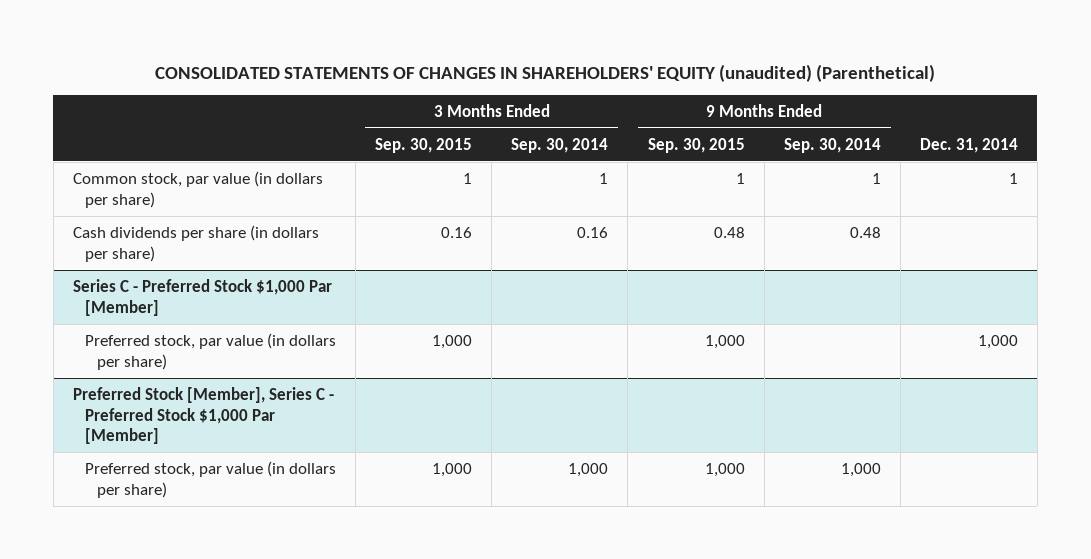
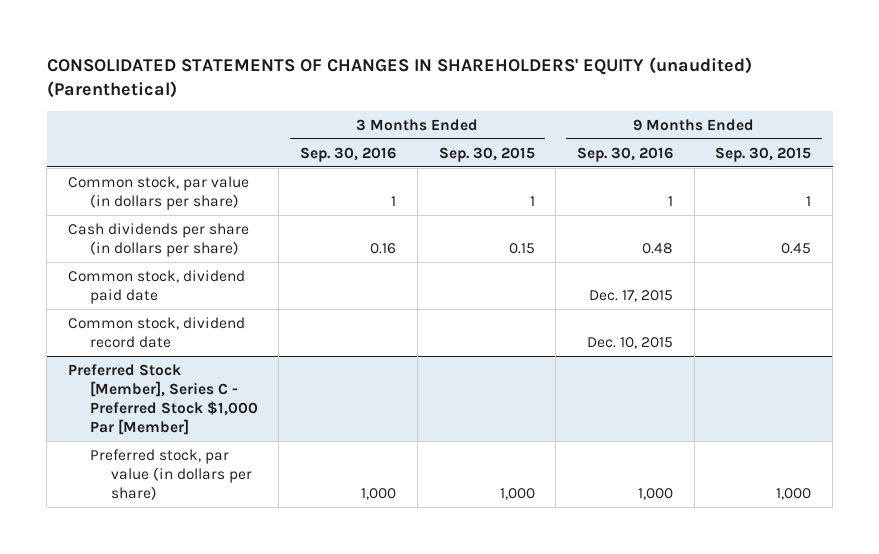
- | 3 Months Ended Sep. 30, 2015 | 3 Months Ended Sep. 30, 2014 | 9 Months Ended Sep. 30, 2015 | 9 Months Ended Sep. 30, 2014 | Dec. 31, 2014
+ | 3 Months Ended Sep. 30, 2016 | 3 Months Ended Sep. 30, 2015 | 9 Months Ended Sep. 30, 2016 | 9 Months Ended Sep. 30, 2015
- Cash dividends per share (in dollars per share) | 0.16 | 0.16 | 0.48 | 0.48 |
- Series C - Preferred Stock $1,000 Par [Member]
- Preferred stock, par value (in dollars per share) | 1,000 | | 1,000 | | 1,000
+ Cash dividends per share (in dollars per share) | 0.16 | 0.15 | 0.48 | 0.45
+ Common stock, dividend paid date | | | Dec. 17, 2015 |
+ Common stock, dividend record date | | | Dec. 10, 2015 |

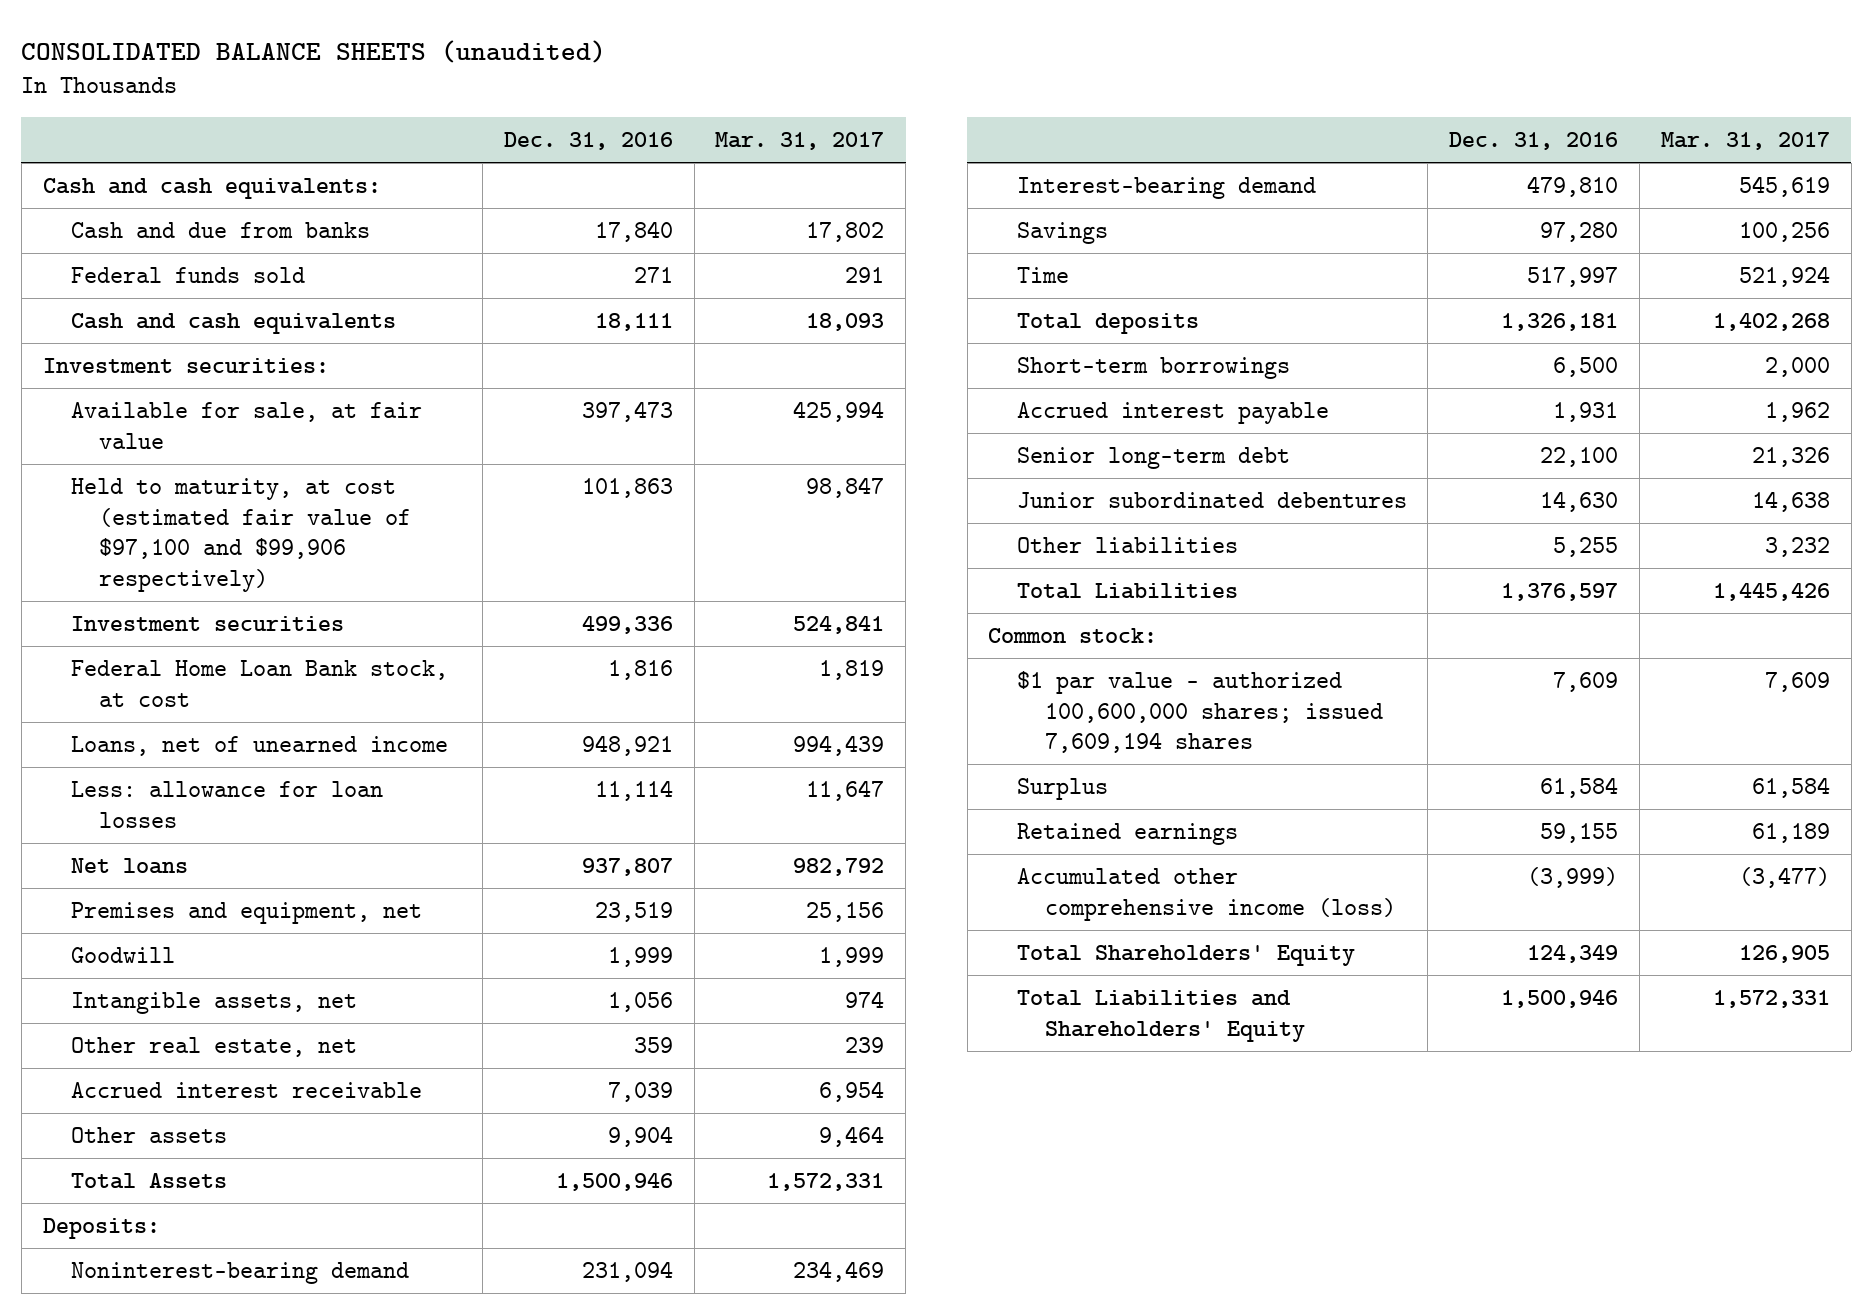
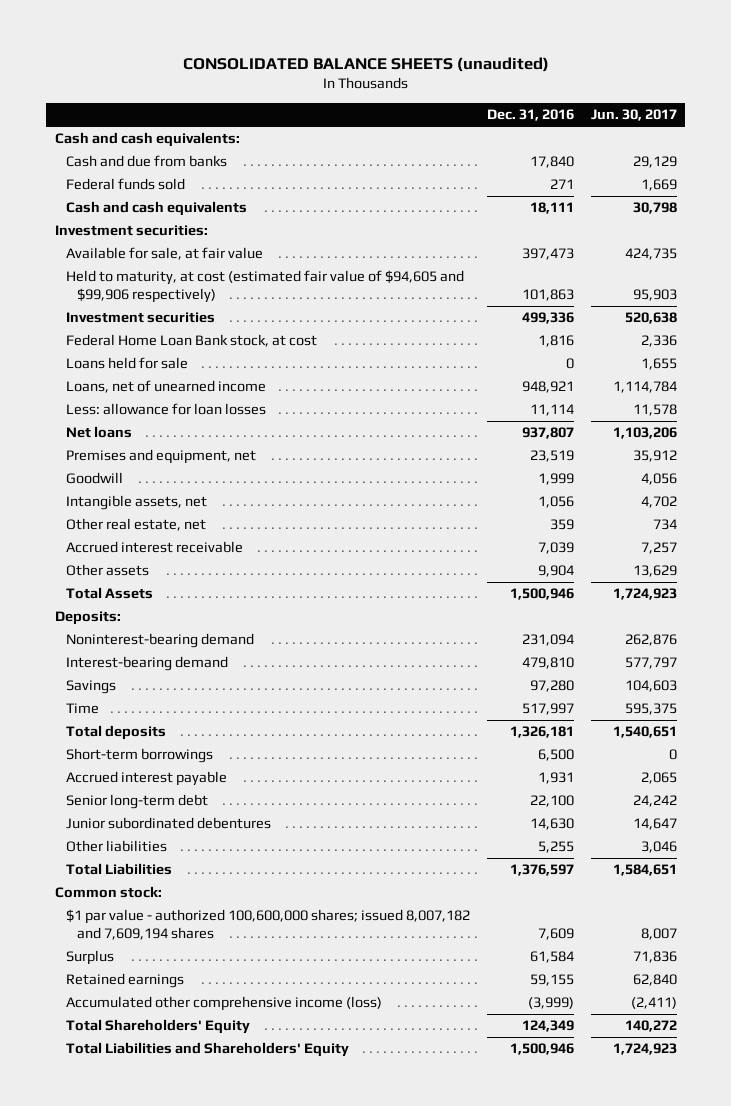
- | Dec. 31, 2016 | Mar. 31, 2017
+ | Dec. 31, 2016 | Jun. 30, 2017
- Held to maturity, at cost (estimated fair value of $97,100 and $99,906 respectively) | 101,863 | 98,847
+ Held to maturity, at cost (estimated fair value of $94,605 and $99,906 respectively) | 101,863 | 95,903
+ Loans held for sale | 0 | 1,655
- $1 par value - authorized 100,600,000 shares; issued 7,609,194 shares | 7,609 | 7,609
+ $1 par value - authorized 100,600,000 shares; issued 8,007,182 and 7,609,194 shares | 7,609 | 8,007

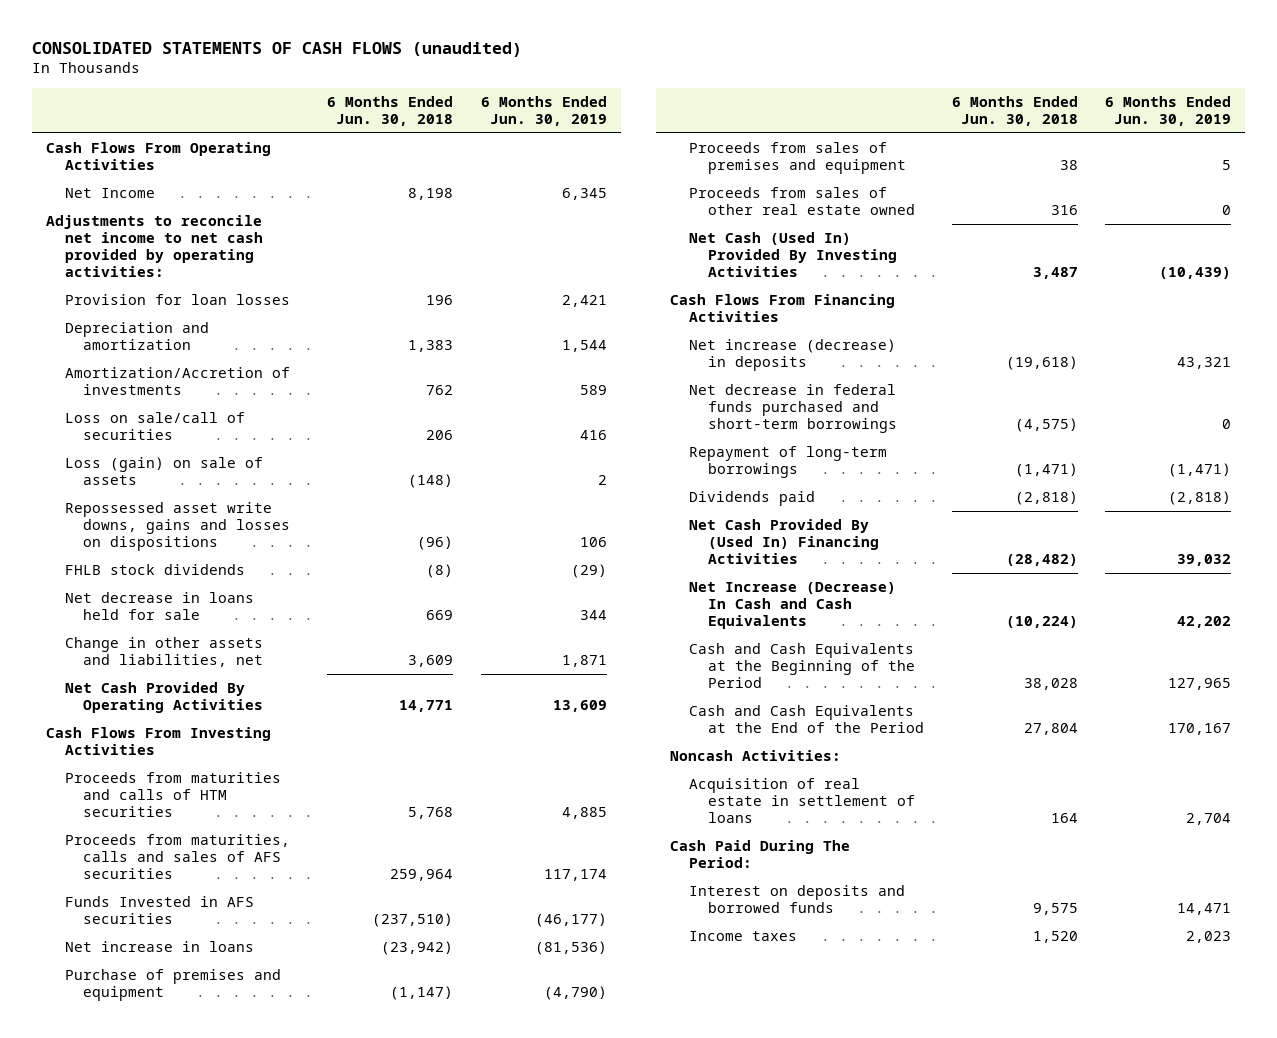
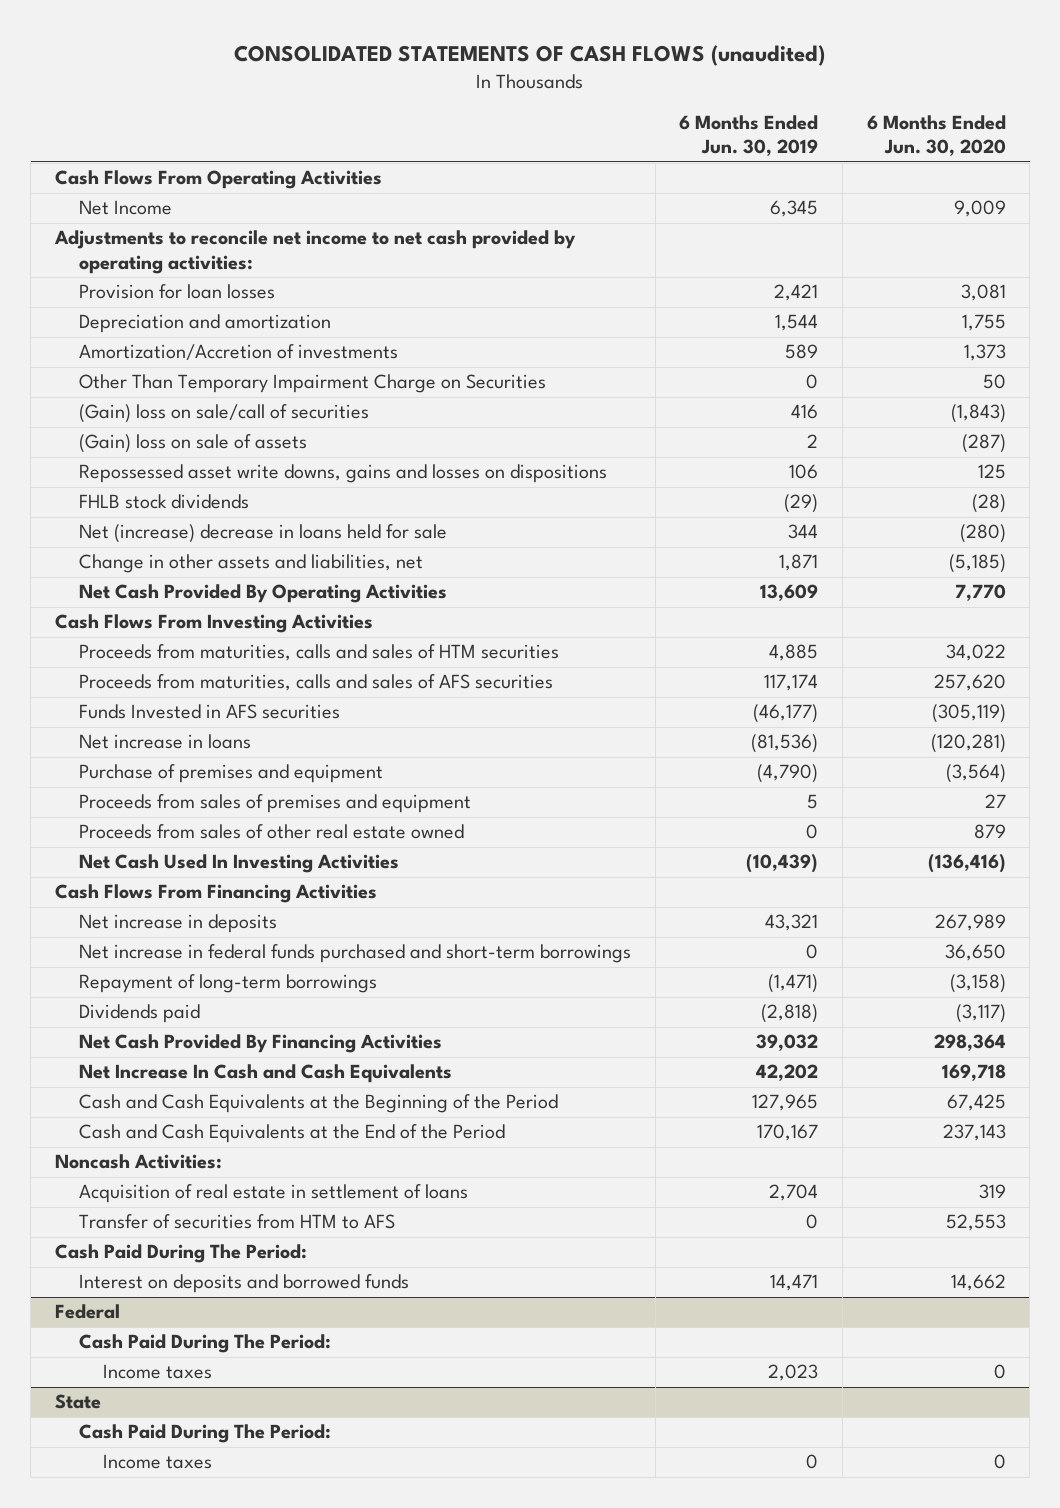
- | 6 Months Ended Jun. 30, 2018 | 6 Months Ended Jun. 30, 2019
+ | 6 Months Ended Jun. 30, 2019 | 6 Months Ended Jun. 30, 2020
- Loss on sale/call of securities | 206 | 416
- Loss (gain) on sale of assets | (148) | 2
+ Other Than Temporary Impairment Charge on Securities | 0 | 50
+ (Gain) loss on sale/call of securities | 416 | (1,843)
+ (Gain) loss on sale of assets | 2 | (287)
- Net decrease in loans held for sale | 669 | 344
+ Net (increase) decrease in loans held for sale | 344 | (280)
- Proceeds from maturities and calls of HTM securities | 5,768 | 4,885
+ Proceeds from maturities, calls and sales of HTM securities | 4,885 | 34,022
- Net Cash (Used In) Provided By Investing Activities | 3,487 | (10,439)
+ Net Cash Used In Investing Activities | (10,439) | (136,416)
- Net increase (decrease) in deposits | (19,618) | 43,321
- Net decrease in federal funds purchased and short-term borrowings | (4,575) | 0
+ Net increase in deposits | 43,321 | 267,989
+ Net increase in federal funds purchased and short-term borrowings | 0 | 36,650
- Net Cash Provided By (Used In) Financing Activities | (28,482) | 39,032
- Net Increase (Decrease) In Cash and Cash Equivalents | (10,224) | 42,202
+ Net Cash Provided By Financing Activities | 39,032 | 298,364
+ Net Increase In Cash and Cash Equivalents | 42,202 | 169,718
+ Transfer of securities from HTM to AFS | 0 | 52,553
+ Federal
+ Cash Paid During The Period:
+ State
+ Cash Paid During The Period:
+ Income taxes | 0 | 0

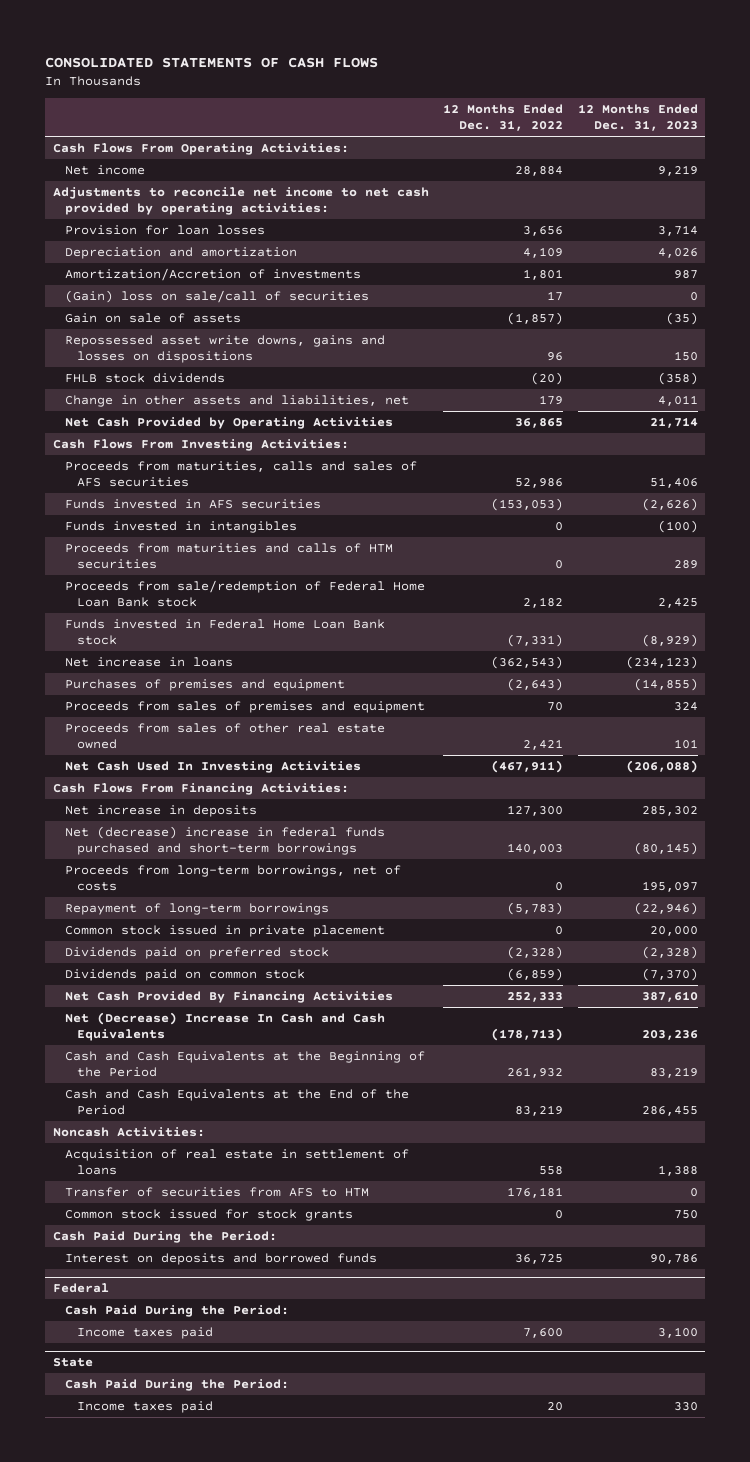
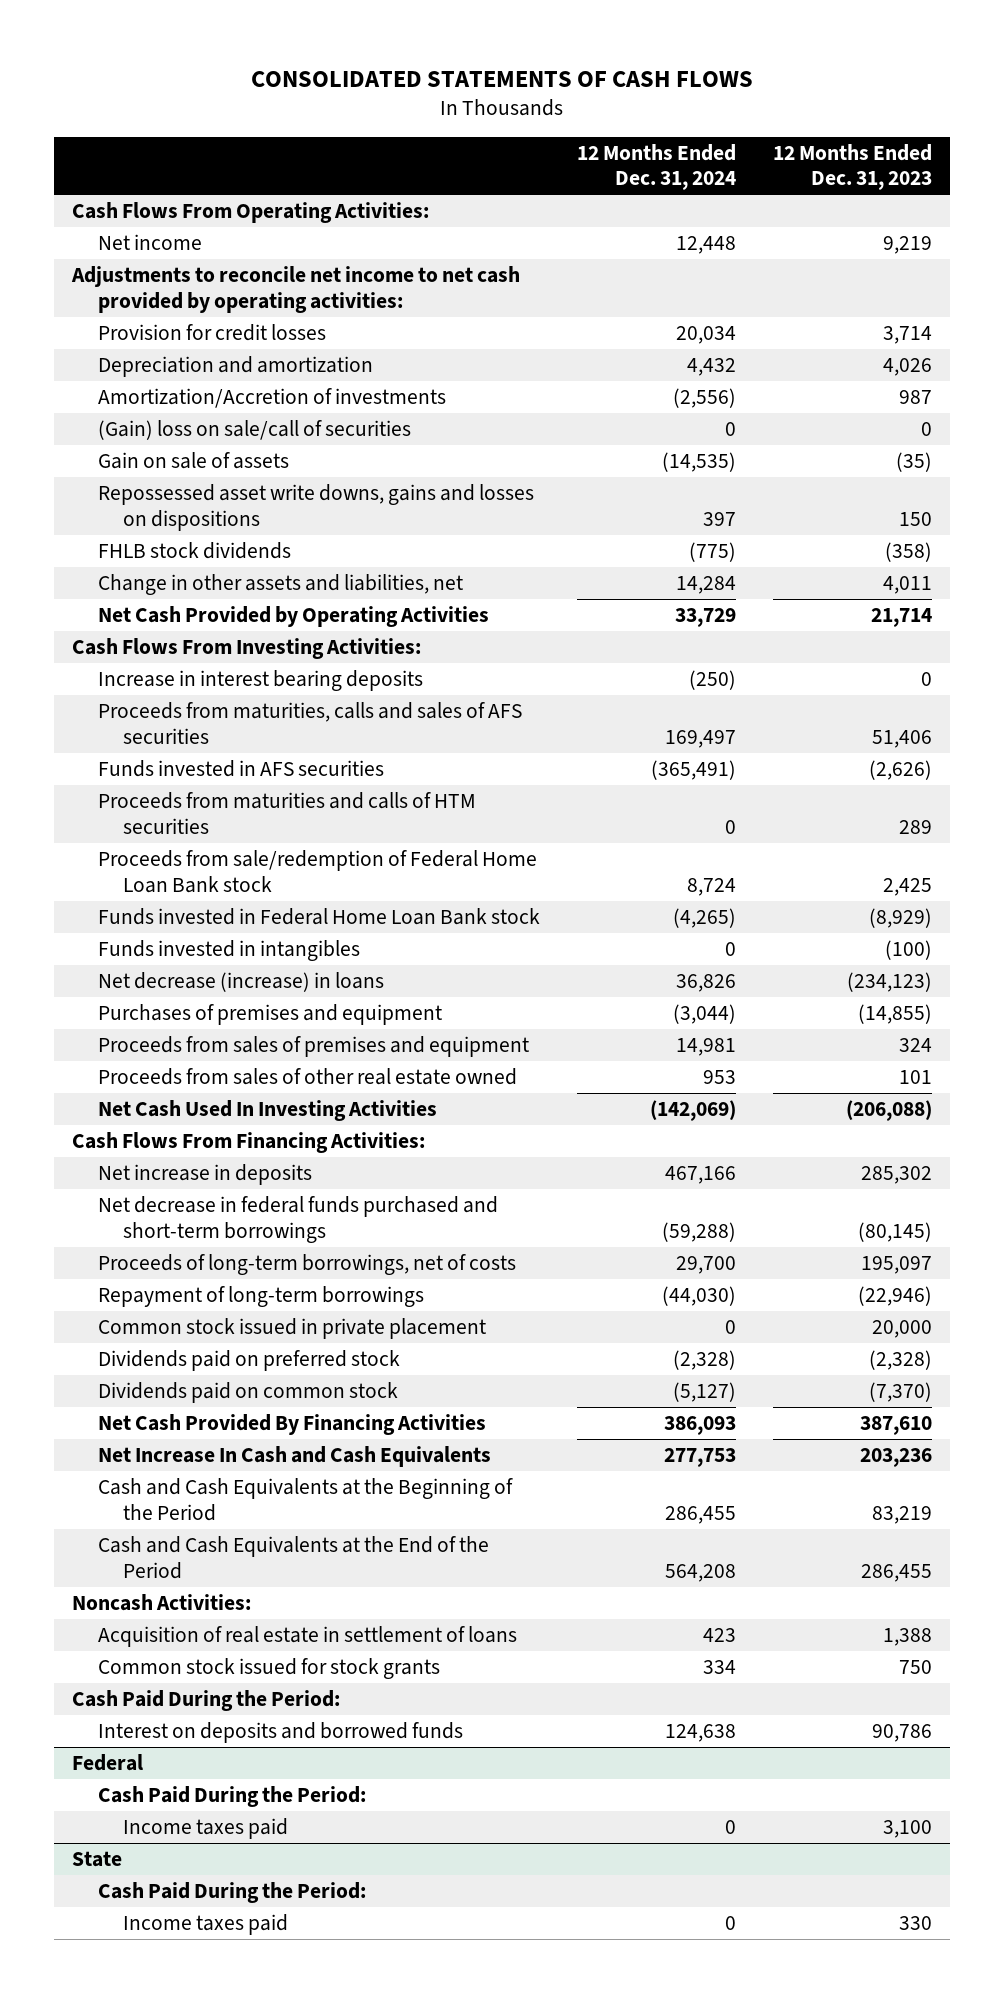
- | 12 Months Ended Dec. 31, 2022 | 12 Months Ended Dec. 31, 2023
+ | 12 Months Ended Dec. 31, 2024 | 12 Months Ended Dec. 31, 2023
- Provision for loan losses | 3,656 | 3,714
+ Provision for credit losses | 20,034 | 3,714
+ Increase in interest bearing deposits | (250) | 0
- Net increase in loans | (362,543) | (234,123)
moved down: Funds invested in intangibles | 0 | (100)
+ Net decrease (increase) in loans | 36,826 | (234,123)
- Net (decrease) increase in federal funds purchased and short-term borrowings | 140,003 | (80,145)
- Proceeds from long-term borrowings, net of costs | 0 | 195,097
+ Net decrease in federal funds purchased and short-term borrowings | (59,288) | (80,145)
+ Proceeds of long-term borrowings, net of costs | 29,700 | 195,097
- Net (Decrease) Increase In Cash and Cash Equivalents | (178,713) | 203,236
+ Net Increase In Cash and Cash Equivalents | 277,753 | 203,236
- Transfer of securities from AFS to HTM | 176,181 | 0

